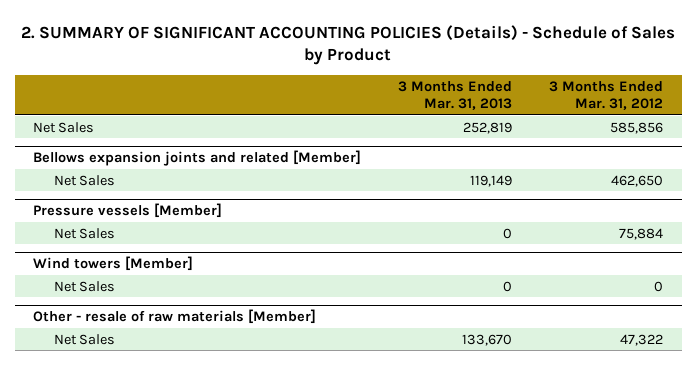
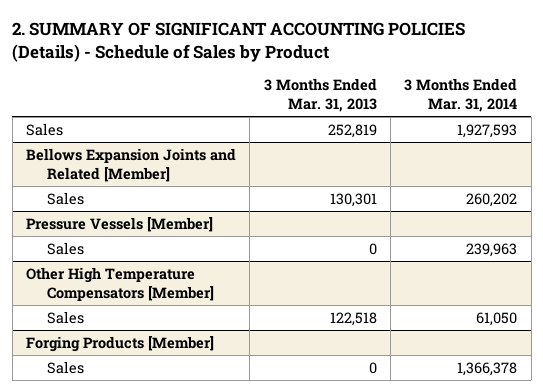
- | 3 Months Ended Mar. 31, 2013 | 3 Months Ended Mar. 31, 2012
+ | 3 Months Ended Mar. 31, 2013 | 3 Months Ended Mar. 31, 2014
- Net Sales | 252,819 | 585,856
- Bellows expansion joints and related [Member]
- Net Sales | 119,149 | 462,650
- Pressure vessels [Member]
- Net Sales | 0 | 75,884
- Wind towers [Member]
- Net Sales | 0 | 0
- Other - resale of raw materials [Member]
- Net Sales | 133,670 | 47,322
+ Sales | 252,819 | 1,927,593
+ Bellows Expansion Joints and Related [Member]
+ Sales | 130,301 | 260,202
+ Pressure Vessels [Member]
+ Sales | 0 | 239,963
+ Other High Temperature Compensators [Member]
+ Sales | 122,518 | 61,050
+ Forging Products [Member]
+ Sales | 0 | 1,366,378

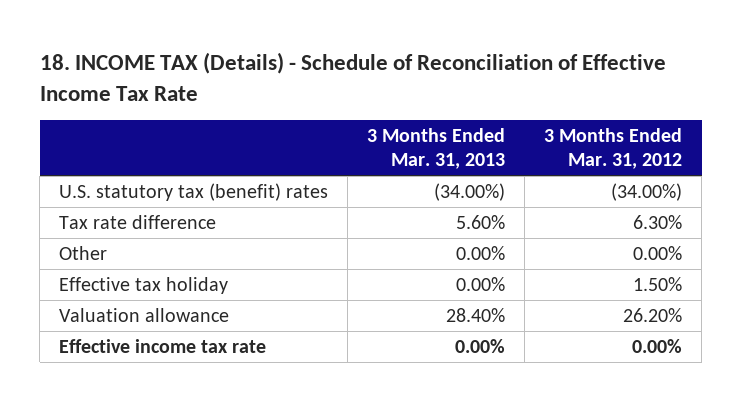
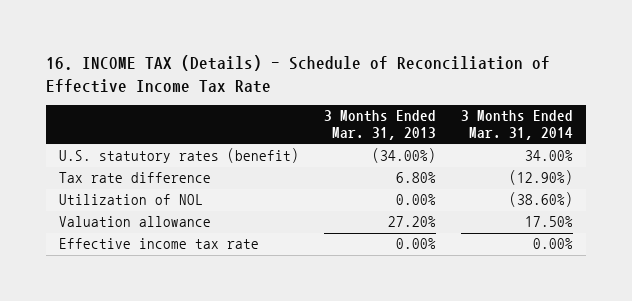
- 18. INCOME TAX (Details) - Schedule of Reconciliation of Effective Income Tax Rate
+ 16. INCOME TAX (Details) - Schedule of Reconciliation of Effective Income Tax Rate
- | 3 Months Ended Mar. 31, 2013 | 3 Months Ended Mar. 31, 2012
+ | 3 Months Ended Mar. 31, 2013 | 3 Months Ended Mar. 31, 2014
- U.S. statutory tax (benefit) rates | (34.00%) | (34.00%)
- Tax rate difference | 5.60% | 6.30%
- Other | 0.00% | 0.00%
- Effective tax holiday | 0.00% | 1.50%
- Valuation allowance | 28.40% | 26.20%
+ U.S. statutory rates (benefit) | (34.00%) | 34.00%
+ Tax rate difference | 6.80% | (12.90%)
+ Utilization of NOL | 0.00% | (38.60%)
+ Valuation allowance | 27.20% | 17.50%

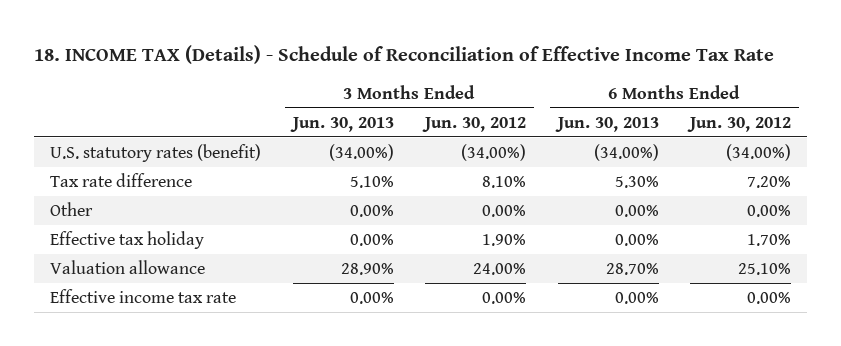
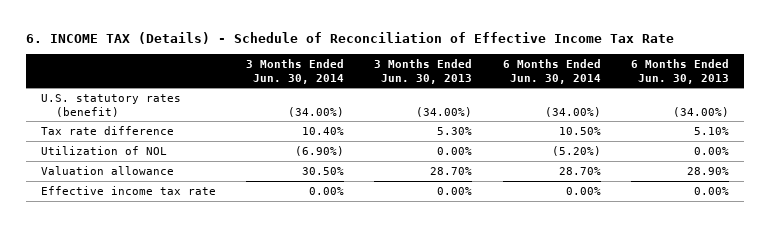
- 18. INCOME TAX (Details) - Schedule of Reconciliation of Effective Income Tax Rate
+ 6. INCOME TAX (Details) - Schedule of Reconciliation of Effective Income Tax Rate
- | 3 Months Ended Jun. 30, 2013 | 3 Months Ended Jun. 30, 2012 | 6 Months Ended Jun. 30, 2013 | 6 Months Ended Jun. 30, 2012
+ | 3 Months Ended Jun. 30, 2014 | 3 Months Ended Jun. 30, 2013 | 6 Months Ended Jun. 30, 2014 | 6 Months Ended Jun. 30, 2013
- Tax rate difference | 5.10% | 8.10% | 5.30% | 7.20%
- Other | 0.00% | 0.00% | 0.00% | 0.00%
- Effective tax holiday | 0.00% | 1.90% | 0.00% | 1.70%
- Valuation allowance | 28.90% | 24.00% | 28.70% | 25.10%
+ Tax rate difference | 10.40% | 5.30% | 10.50% | 5.10%
+ Utilization of NOL | (6.90%) | 0.00% | (5.20%) | 0.00%
+ Valuation allowance | 30.50% | 28.70% | 28.70% | 28.90%

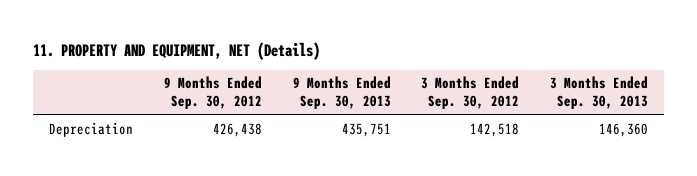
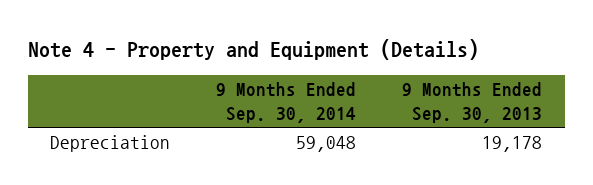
- 11. PROPERTY AND EQUIPMENT, NET (Details)
+ Note 4 - Property and Equipment (Details)
- | 9 Months Ended Sep. 30, 2012 | 9 Months Ended Sep. 30, 2013 | 3 Months Ended Sep. 30, 2012 | 3 Months Ended Sep. 30, 2013
+ | 9 Months Ended Sep. 30, 2014 | 9 Months Ended Sep. 30, 2013
- Depreciation | 426,438 | 435,751 | 142,518 | 146,360
+ Depreciation | 59,048 | 19,178

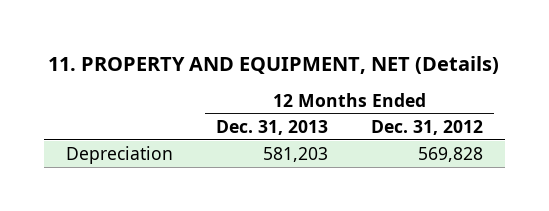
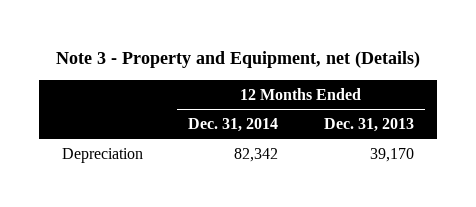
- 11. PROPERTY AND EQUIPMENT, NET (Details)
+ Note 3 - Property and Equipment, net (Details)
- | 12 Months Ended Dec. 31, 2013 | 12 Months Ended Dec. 31, 2012
+ | 12 Months Ended Dec. 31, 2014 | 12 Months Ended Dec. 31, 2013
- Depreciation | 581,203 | 569,828
+ Depreciation | 82,342 | 39,170

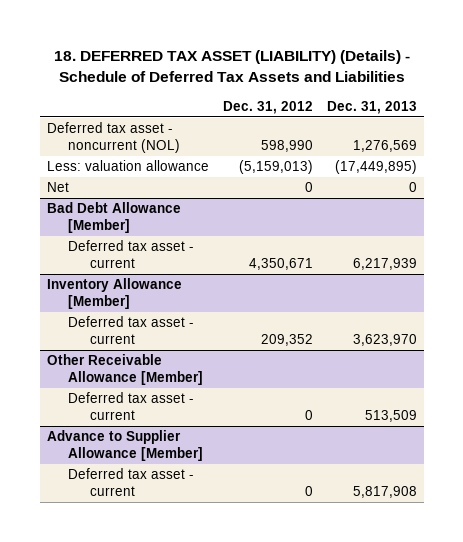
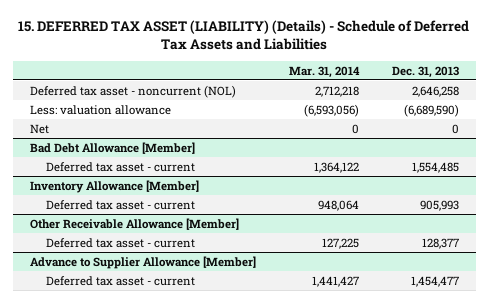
- 18. DEFERRED TAX ASSET (LIABILITY) (Details) - Schedule of Deferred Tax Assets and Liabilities
+ 15. DEFERRED TAX ASSET (LIABILITY) (Details) - Schedule of Deferred Tax Assets and Liabilities
- | Dec. 31, 2012 | Dec. 31, 2013
+ | Mar. 31, 2014 | Dec. 31, 2013
- Deferred tax asset - noncurrent (NOL) | 598,990 | 1,276,569
- Less: valuation allowance | (5,159,013) | (17,449,895)
+ Deferred tax asset - noncurrent (NOL) | 2,712,218 | 2,646,258
+ Less: valuation allowance | (6,593,056) | (6,689,590)
@ Bad Debt Allowance [Member]
- Deferred tax asset - current | 4,350,671 | 6,217,939
+ Deferred tax asset - current | 1,364,122 | 1,554,485
@ Inventory Allowance [Member]
- Deferred tax asset - current | 209,352 | 3,623,970
+ Deferred tax asset - current | 948,064 | 905,993
@ Other Receivable Allowance [Member]
- Deferred tax asset - current | 0 | 513,509
+ Deferred tax asset - current | 127,225 | 128,377
@ Advance to Supplier Allowance [Member]
- Deferred tax asset - current | 0 | 5,817,908
+ Deferred tax asset - current | 1,441,427 | 1,454,477

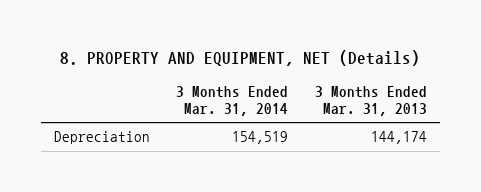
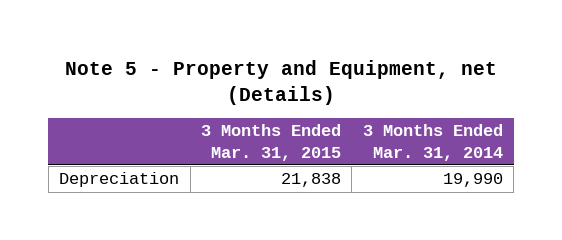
- 8. PROPERTY AND EQUIPMENT, NET (Details)
+ Note 5 - Property and Equipment, net (Details)
- | 3 Months Ended Mar. 31, 2014 | 3 Months Ended Mar. 31, 2013
+ | 3 Months Ended Mar. 31, 2015 | 3 Months Ended Mar. 31, 2014
- Depreciation | 154,519 | 144,174
+ Depreciation | 21,838 | 19,990

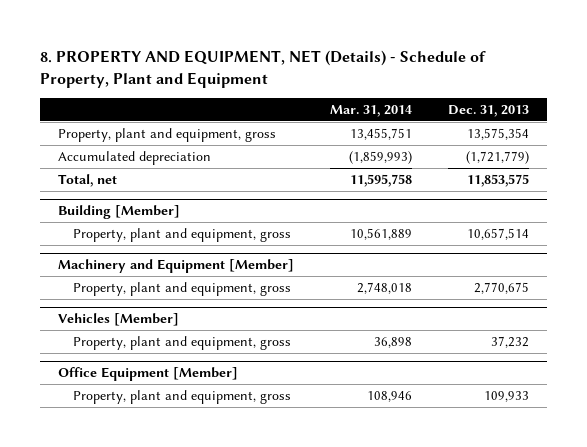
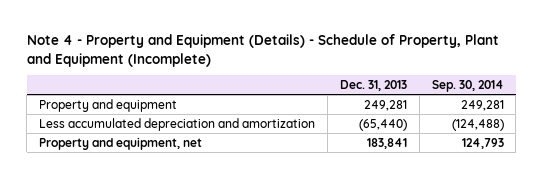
- 8. PROPERTY AND EQUIPMENT, NET (Details) - Schedule of Property, Plant and Equipment
+ Note 4 - Property and Equipment (Details) - Schedule of Property, Plant and Equipment (Incomplete)
- | Mar. 31, 2014 | Dec. 31, 2013
+ | Dec. 31, 2013 | Sep. 30, 2014
- Property, plant and equipment, gross | 13,455,751 | 13,575,354
- Accumulated depreciation | (1,859,993) | (1,721,779)
- Total, net | 11,595,758 | 11,853,575
- Building [Member]
- Property, plant and equipment, gross | 10,561,889 | 10,657,514
- Machinery and Equipment [Member]
- Property, plant and equipment, gross | 2,748,018 | 2,770,675
- Vehicles [Member]
- Property, plant and equipment, gross | 36,898 | 37,232
- Office Equipment [Member]
- Property, plant and equipment, gross | 108,946 | 109,933
+ Property and equipment | 249,281 | 249,281
+ Less accumulated depreciation and amortization | (65,440) | (124,488)
+ Property and equipment, net | 183,841 | 124,793

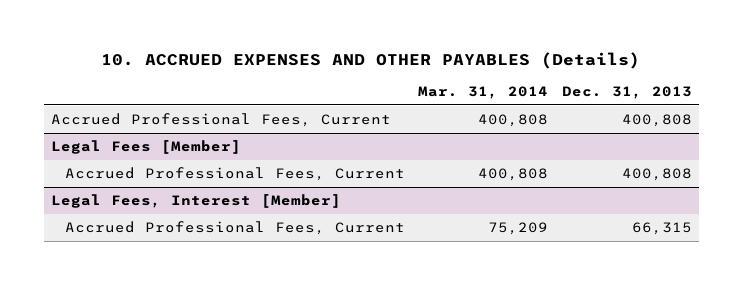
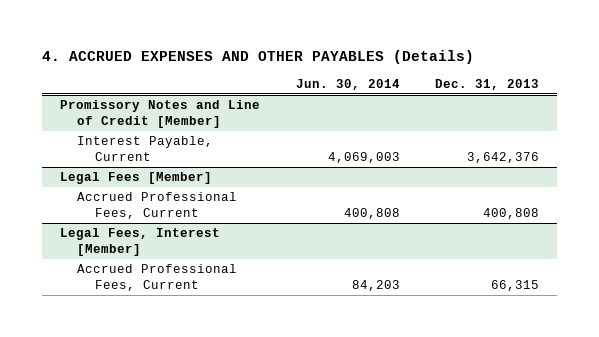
- 10. ACCRUED EXPENSES AND OTHER PAYABLES (Details)
+ 4. ACCRUED EXPENSES AND OTHER PAYABLES (Details)
- | Mar. 31, 2014 | Dec. 31, 2013
+ | Jun. 30, 2014 | Dec. 31, 2013
- Accrued Professional Fees, Current | 400,808 | 400,808
+ Promissory Notes and Line of Credit [Member]
+ Interest Payable, Current | 4,069,003 | 3,642,376

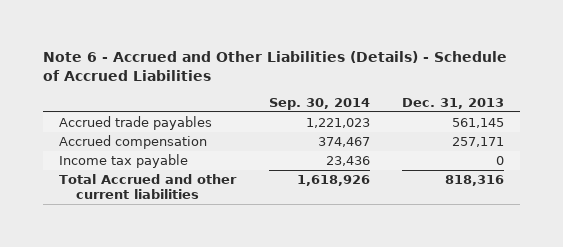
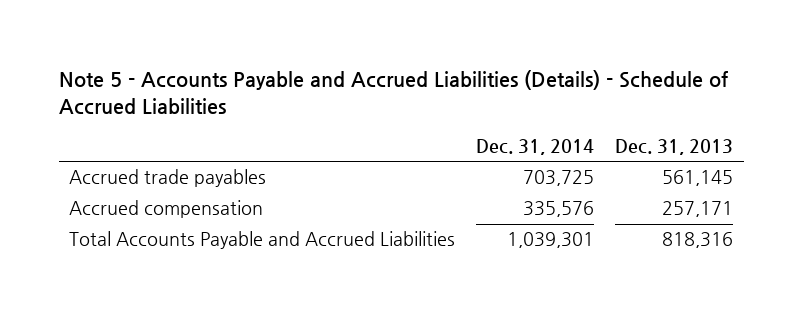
- Note 6 - Accrued and Other Liabilities (Details) - Schedule of Accrued Liabilities
+ Note 5 - Accounts Payable and Accrued Liabilities (Details) - Schedule of Accrued Liabilities
- | Sep. 30, 2014 | Dec. 31, 2013
+ | Dec. 31, 2014 | Dec. 31, 2013
- Income tax payable | 23,436 | 0
- Total Accrued and other current liabilities | 1,618,926 | 818,316
+ Total Accounts Payable and Accrued Liabilities | 1,039,301 | 818,316

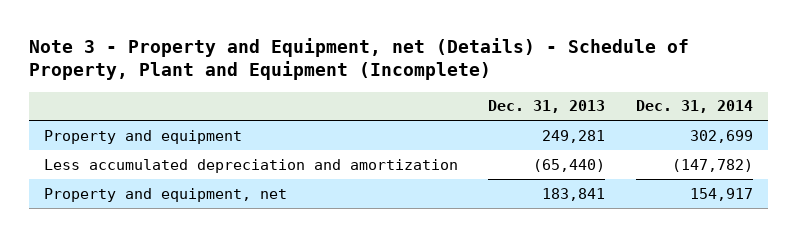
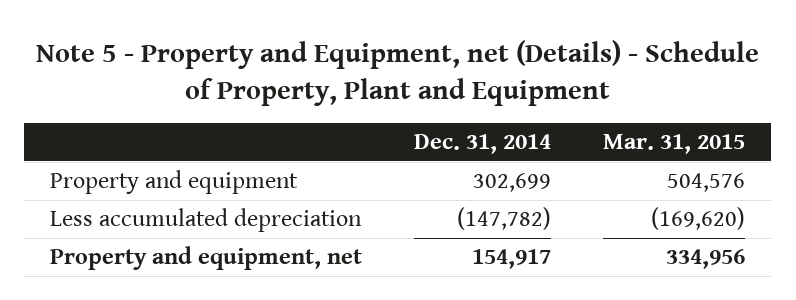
- Note 3 - Property and Equipment, net (Details) - Schedule of Property, Plant and Equipment (Incomplete)
+ Note 5 - Property and Equipment, net (Details) - Schedule of Property, Plant and Equipment
- | Dec. 31, 2013 | Dec. 31, 2014
+ | Dec. 31, 2014 | Mar. 31, 2015
- Less accumulated depreciation and amortization | (65,440) | (147,782)
+ Less accumulated depreciation | (147,782) | (169,620)

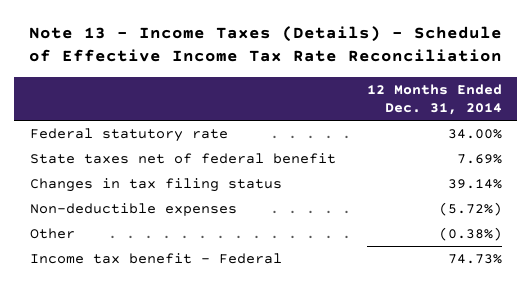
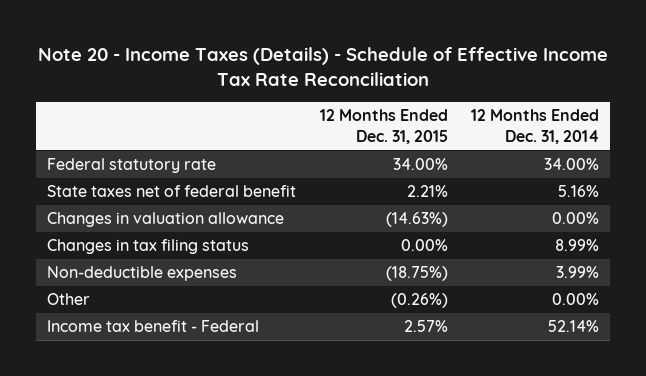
- Note 13 - Income Taxes (Details) - Schedule of Effective Income Tax Rate Reconciliation
+ Note 20 - Income Taxes (Details) - Schedule of Effective Income Tax Rate Reconciliation
- | 12 Months Ended Dec. 31, 2014
+ | 12 Months Ended Dec. 31, 2015 | 12 Months Ended Dec. 31, 2014
- State taxes net of federal benefit | 7.69%
- Changes in tax filing status | 39.14%
- Non-deductible expenses | (5.72%)
- Other | (0.38%)
- Income tax benefit - Federal | 74.73%
+ State taxes net of federal benefit | 2.21% | 5.16%
+ Changes in valuation allowance | (14.63%) | 0.00%
+ Changes in tax filing status | 0.00% | 8.99%
+ Non-deductible expenses | (18.75%) | 3.99%
+ Other | (0.26%) | 0.00%
+ Income tax benefit - Federal | 2.57% | 52.14%

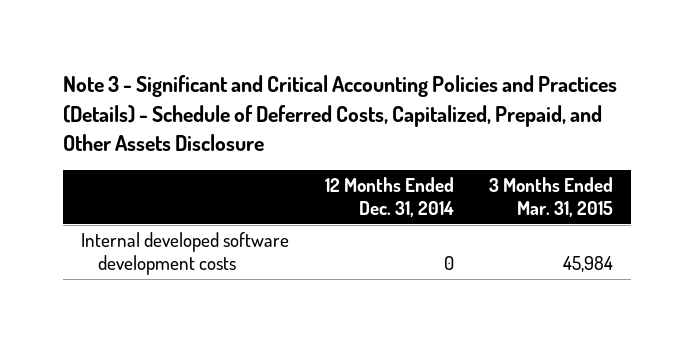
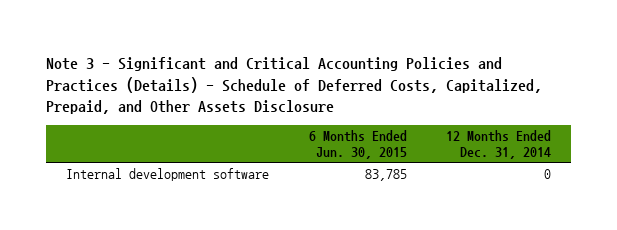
- | 12 Months Ended Dec. 31, 2014 | 3 Months Ended Mar. 31, 2015
+ | 6 Months Ended Jun. 30, 2015 | 12 Months Ended Dec. 31, 2014
- Internal developed software development costs | 0 | 45,984
+ Internal development software | 83,785 | 0

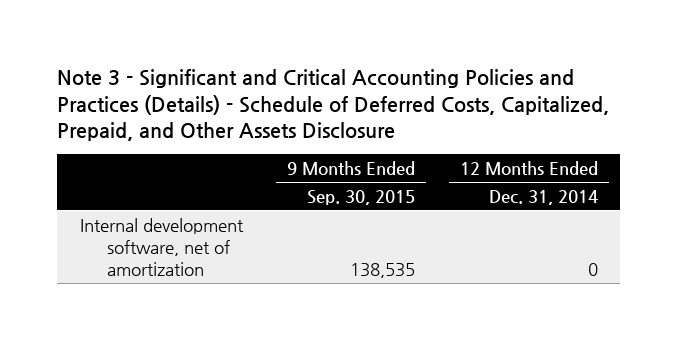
- | 6 Months Ended Jun. 30, 2015 | 12 Months Ended Dec. 31, 2014
+ | 9 Months Ended Sep. 30, 2015 | 12 Months Ended Dec. 31, 2014
- Internal development software | 83,785 | 0
+ Internal development software, net of amortization | 138,535 | 0

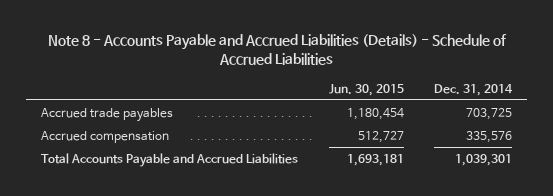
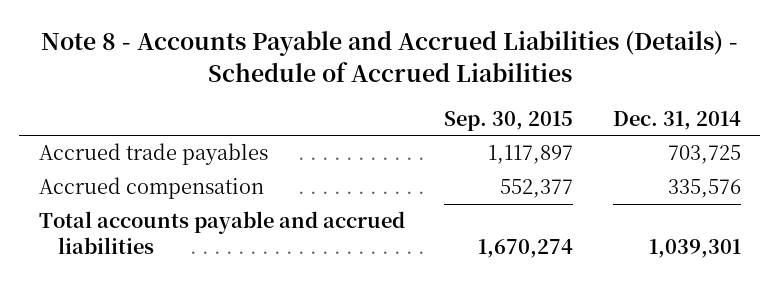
- | Jun. 30, 2015 | Dec. 31, 2014
+ | Sep. 30, 2015 | Dec. 31, 2014
- Total Accounts Payable and Accrued Liabilities | 1,693,181 | 1,039,301
+ Total accounts payable and accrued liabilities | 1,670,274 | 1,039,301

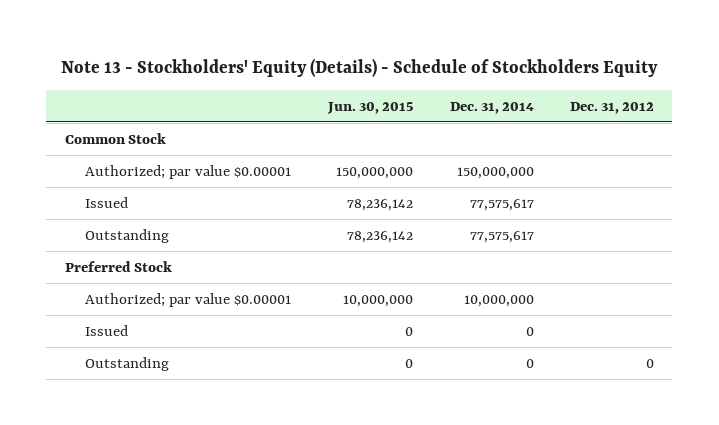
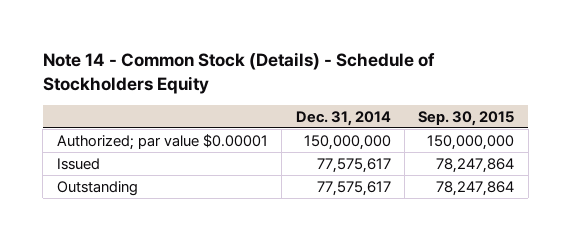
- Note 13 - Stockholders' Equity (Details) - Schedule of Stockholders Equity
+ Note 14 - Common Stock (Details) - Schedule of Stockholders Equity
- | Jun. 30, 2015 | Dec. 31, 2014 | Dec. 31, 2012
+ | Dec. 31, 2014 | Sep. 30, 2015
- Common Stock
- Preferred Stock
- Authorized; par value $0.00001 | 10,000,000 | 10,000,000 |
- Issued | 0 | 0 |
- Outstanding | 0 | 0 | 0

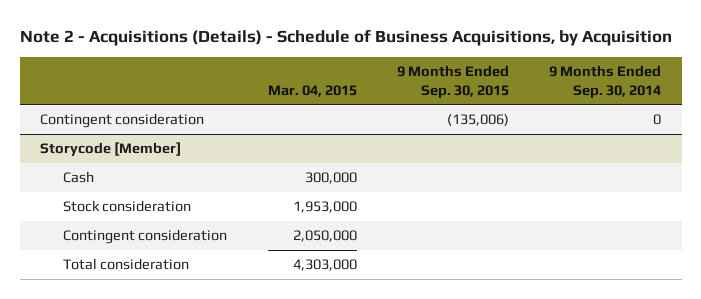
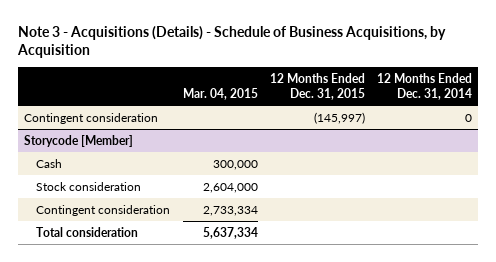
- Note 2 - Acquisitions (Details) - Schedule of Business Acquisitions, by Acquisition
+ Note 3 - Acquisitions (Details) - Schedule of Business Acquisitions, by Acquisition
- | Mar. 04, 2015 | 9 Months Ended Sep. 30, 2015 | 9 Months Ended Sep. 30, 2014
+ | Mar. 04, 2015 | 12 Months Ended Dec. 31, 2015 | 12 Months Ended Dec. 31, 2014
@ Storycode [Member]
- Stock consideration | 1,953,000 | |
- Contingent consideration | 2,050,000 | |
- Total consideration | 4,303,000 | |
+ Stock consideration | 2,604,000 | |
+ Contingent consideration | 2,733,334 | |
+ Total consideration | 5,637,334 | |

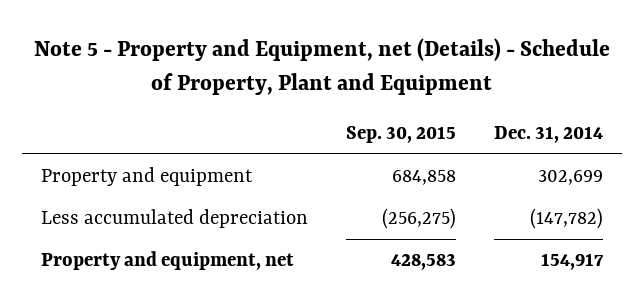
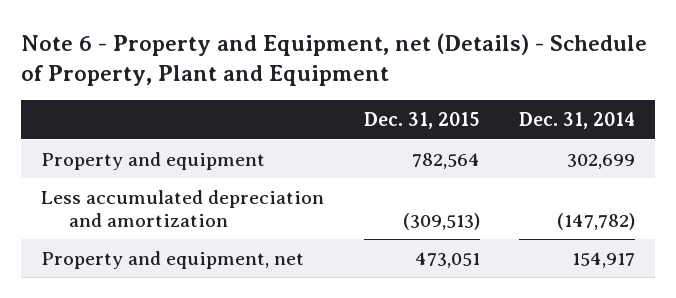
- Note 5 - Property and Equipment, net (Details) - Schedule of Property, Plant and Equipment
+ Note 6 - Property and Equipment, net (Details) - Schedule of Property, Plant and Equipment
- | Sep. 30, 2015 | Dec. 31, 2014
+ | Dec. 31, 2015 | Dec. 31, 2014
- Less accumulated depreciation | (256,275) | (147,782)
+ Less accumulated depreciation and amortization | (309,513) | (147,782)

